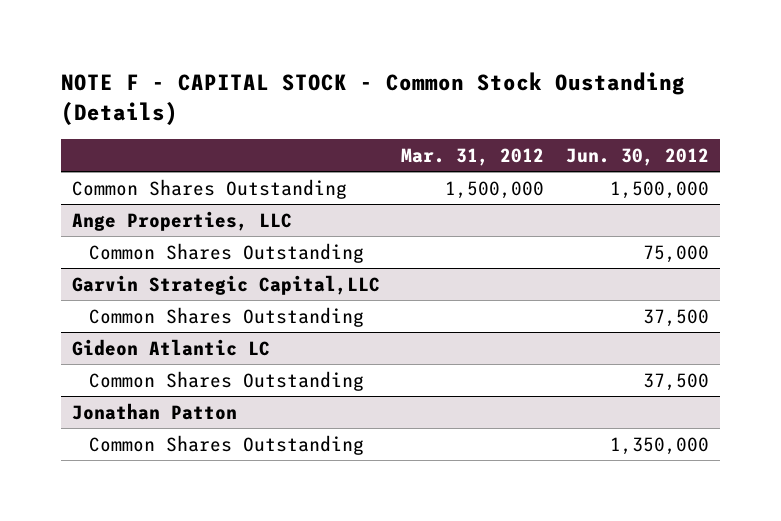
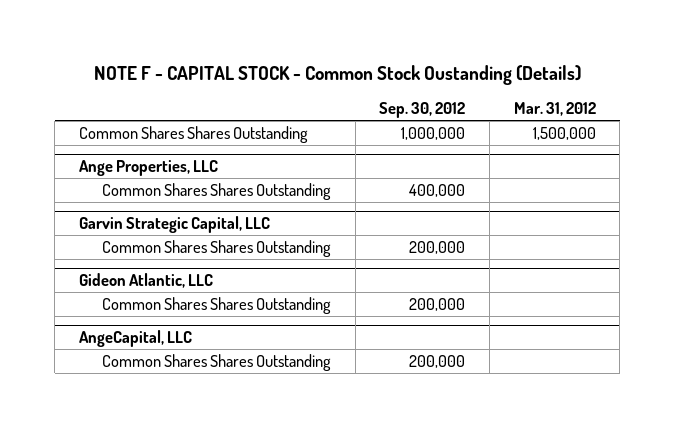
- | Mar. 31, 2012 | Jun. 30, 2012
+ | Sep. 30, 2012 | Mar. 31, 2012
- Common Shares Outstanding | 1,500,000 | 1,500,000
+ Common Shares Shares Outstanding | 1,000,000 | 1,500,000
@ Ange Properties, LLC
- Common Shares Outstanding | | 75,000
- Garvin Strategic Capital,LLC
- Common Shares Outstanding | | 37,500
- Gideon Atlantic LC
- Common Shares Outstanding | | 37,500
- Jonathan Patton
- Common Shares Outstanding | | 1,350,000
@ Ange Properties, LLC
+ Common Shares Shares Outstanding | 400,000 |
+ Garvin Strategic Capital, LLC
+ Common Shares Shares Outstanding | 200,000 |
+ Gideon Atlantic, LLC
+ Common Shares Shares Outstanding | 200,000 |
+ AngeCapital, LLC
+ Common Shares Shares Outstanding | 200,000 |

